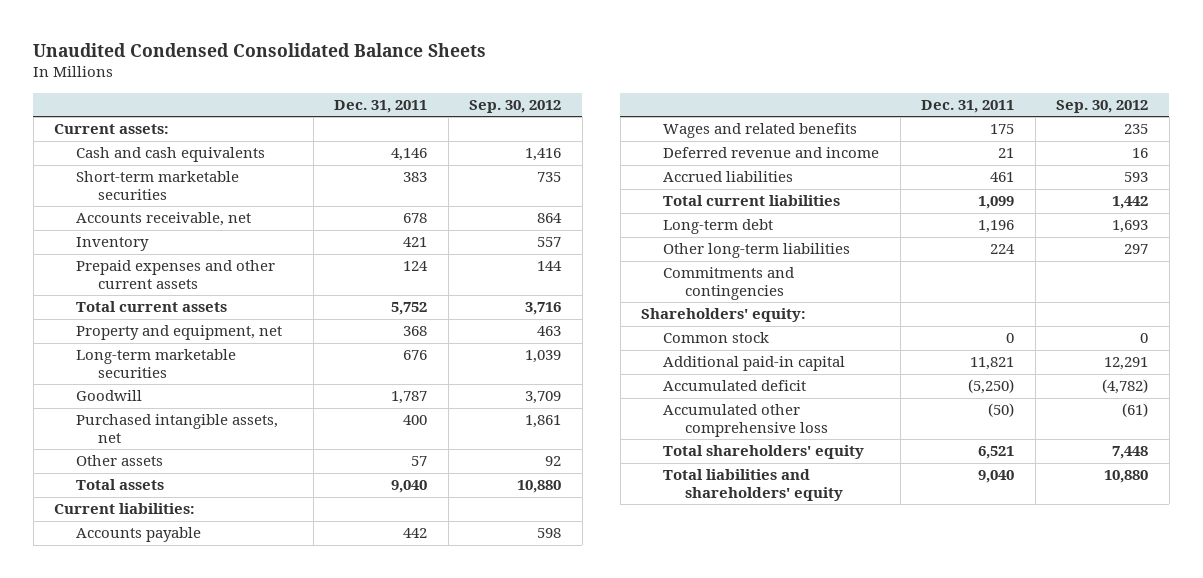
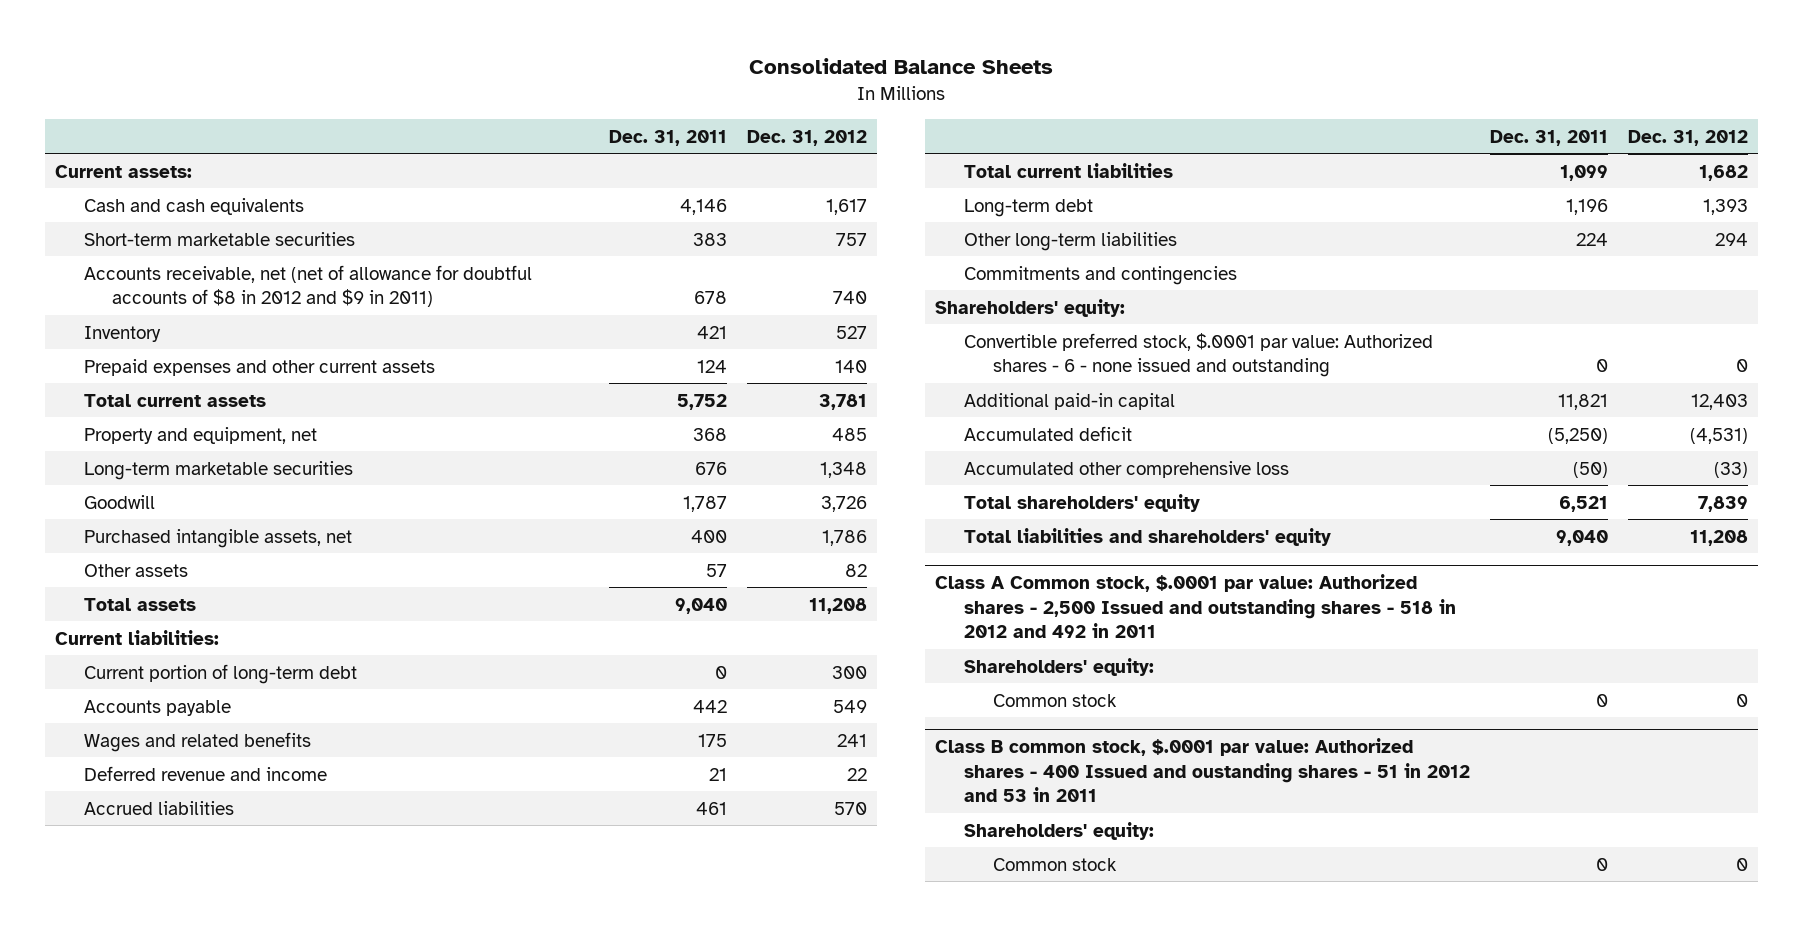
- Unaudited Condensed Consolidated Balance Sheets
+ Consolidated Balance Sheets
- | Dec. 31, 2011 | Sep. 30, 2012
+ | Dec. 31, 2011 | Dec. 31, 2012
- Accounts receivable, net | 678 | 864
+ Accounts receivable, net (net of allowance for doubtful accounts of $8 in 2012 and $9 in 2011) | 678 | 740
+ Current portion of long-term debt | 0 | 300
- Common stock | 0 | 0
+ Convertible preferred stock, $.0001 par value: Authorized shares - 6 - none issued and outstanding | 0 | 0
+ Class A Common stock, $.0001 par value: Authorized shares - 2,500 Issued and outstanding shares - 518 in 2012 and 492 in 2011
+ Shareholders' equity:
+ Common stock | 0 | 0
+ Class B common stock, $.0001 par value: Authorized shares - 400 Issued and oustanding shares - 51 in 2012 and 53 in 2011
+ Shareholders' equity:
+ Common stock | 0 | 0

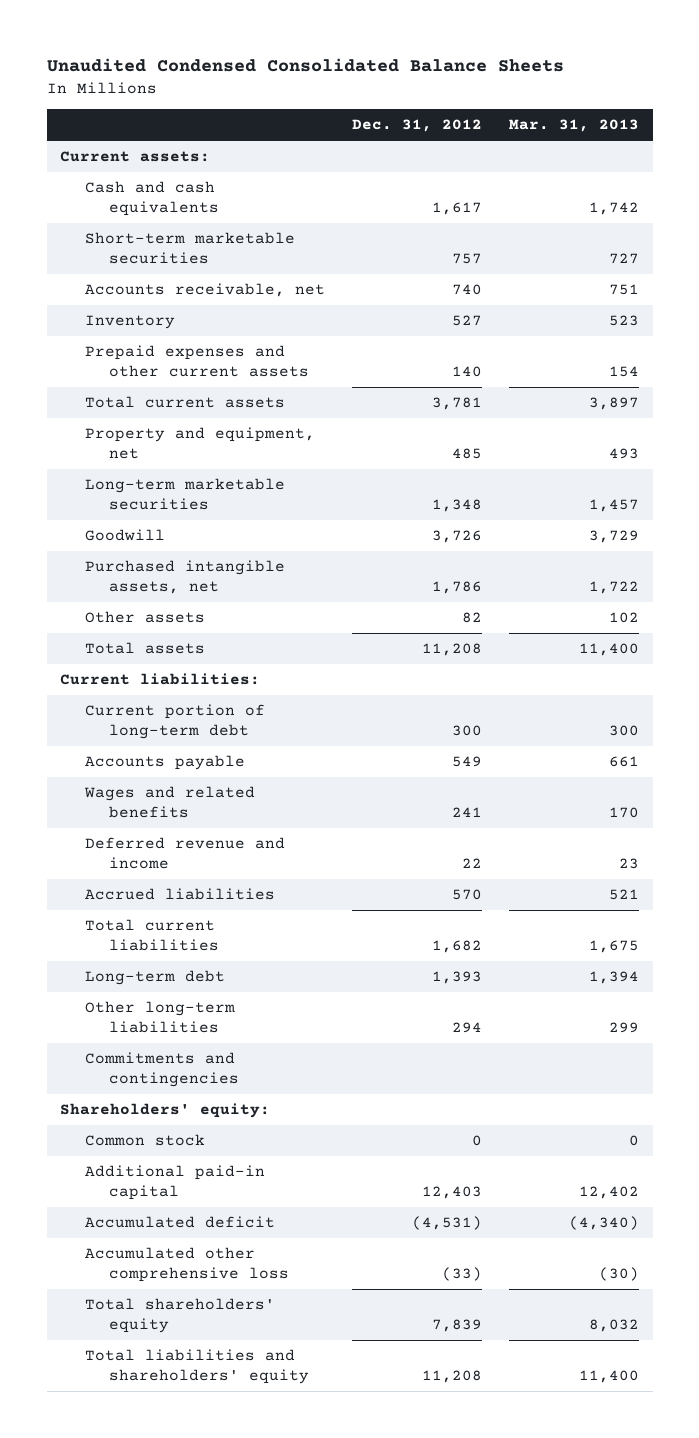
- Consolidated Balance Sheets
+ Unaudited Condensed Consolidated Balance Sheets
- | Dec. 31, 2011 | Dec. 31, 2012
+ | Dec. 31, 2012 | Mar. 31, 2013
- Accounts receivable, net (net of allowance for doubtful accounts of $8 in 2012 and $9 in 2011) | 678 | 740
+ Accounts receivable, net | 740 | 751
- Convertible preferred stock, $.0001 par value: Authorized shares - 6 - none issued and outstanding | 0 | 0
+ Common stock | 0 | 0
- Class A Common stock, $.0001 par value: Authorized shares - 2,500 Issued and outstanding shares - 518 in 2012 and 492 in 2011
- Shareholders' equity:
- Common stock | 0 | 0
- Class B common stock, $.0001 par value: Authorized shares - 400 Issued and oustanding shares - 51 in 2012 and 53 in 2011
- Shareholders' equity:
- Common stock | 0 | 0

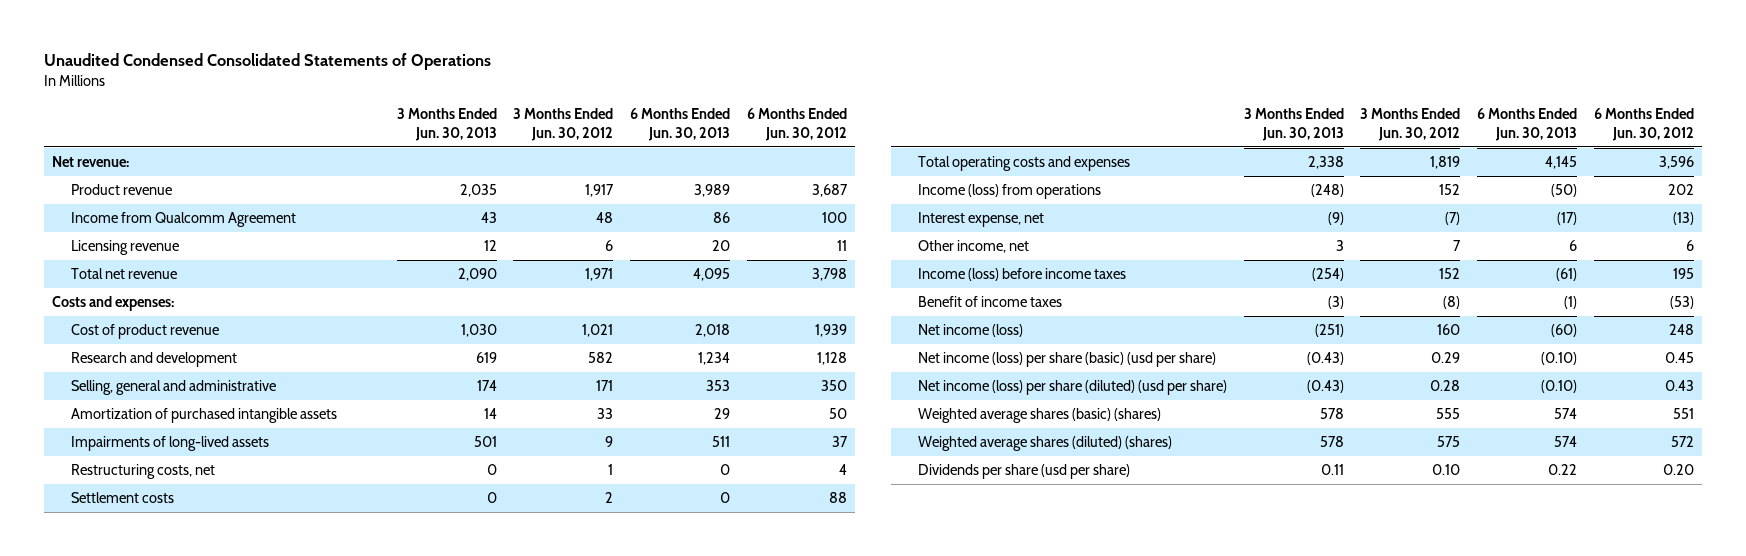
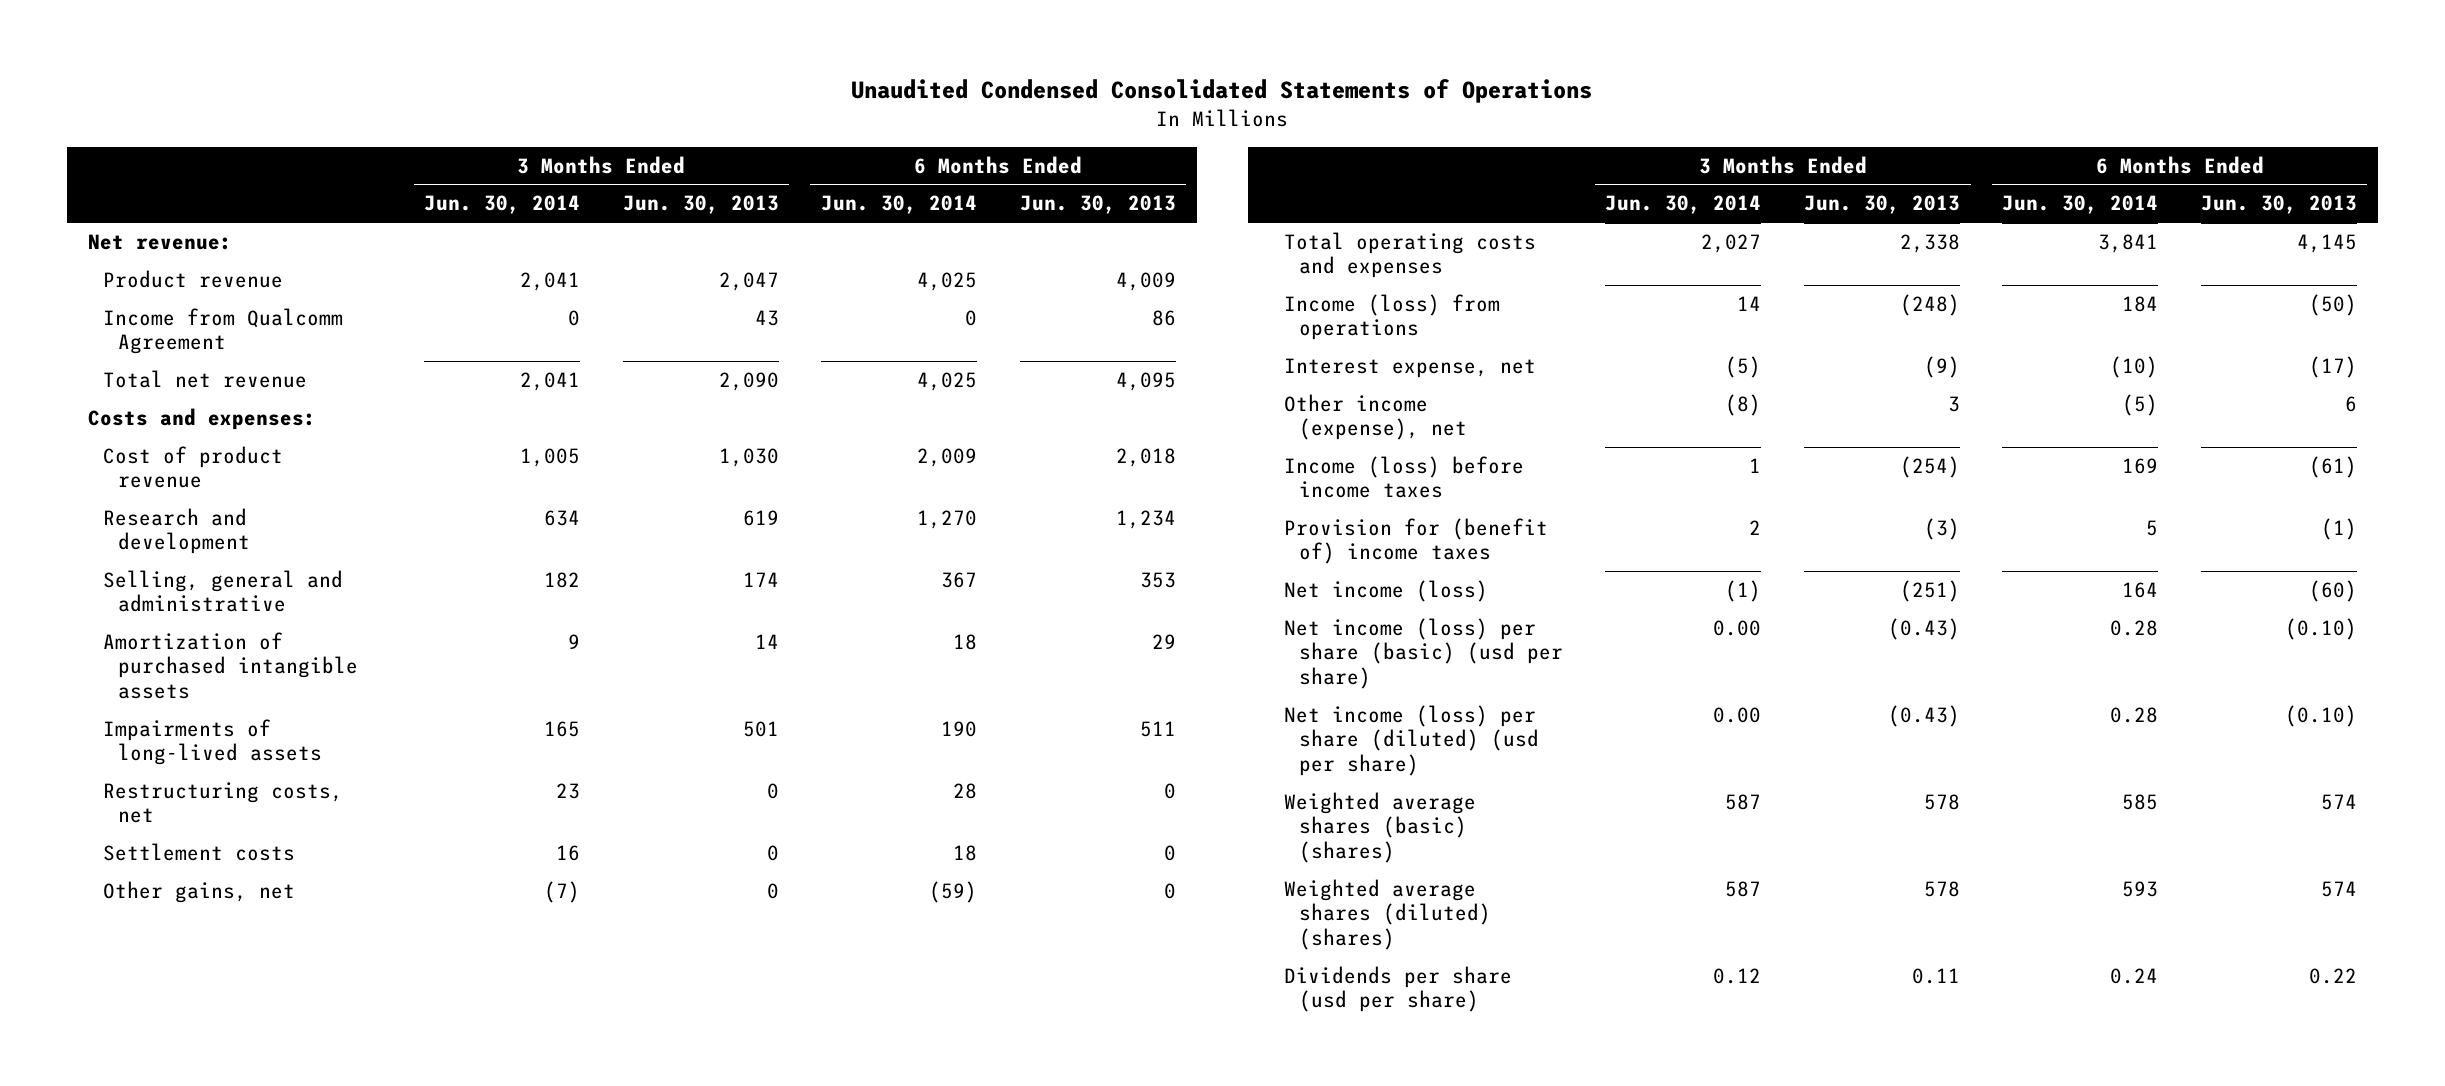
- | 3 Months Ended Jun. 30, 2013 | 3 Months Ended Jun. 30, 2012 | 6 Months Ended Jun. 30, 2013 | 6 Months Ended Jun. 30, 2012
+ | 3 Months Ended Jun. 30, 2014 | 3 Months Ended Jun. 30, 2013 | 6 Months Ended Jun. 30, 2014 | 6 Months Ended Jun. 30, 2013
- Product revenue | 2,035 | 1,917 | 3,989 | 3,687
+ Product revenue | 2,041 | 2,047 | 4,025 | 4,009
- Licensing revenue | 12 | 6 | 20 | 11
+ Other gains, net | (7) | 0 | (59) | 0
- Other income, net | 3 | 7 | 6 | 6
+ Other income (expense), net | (8) | 3 | (5) | 6
- Benefit of income taxes | (3) | (8) | (1) | (53)
+ Provision for (benefit of) income taxes | 2 | (3) | 5 | (1)

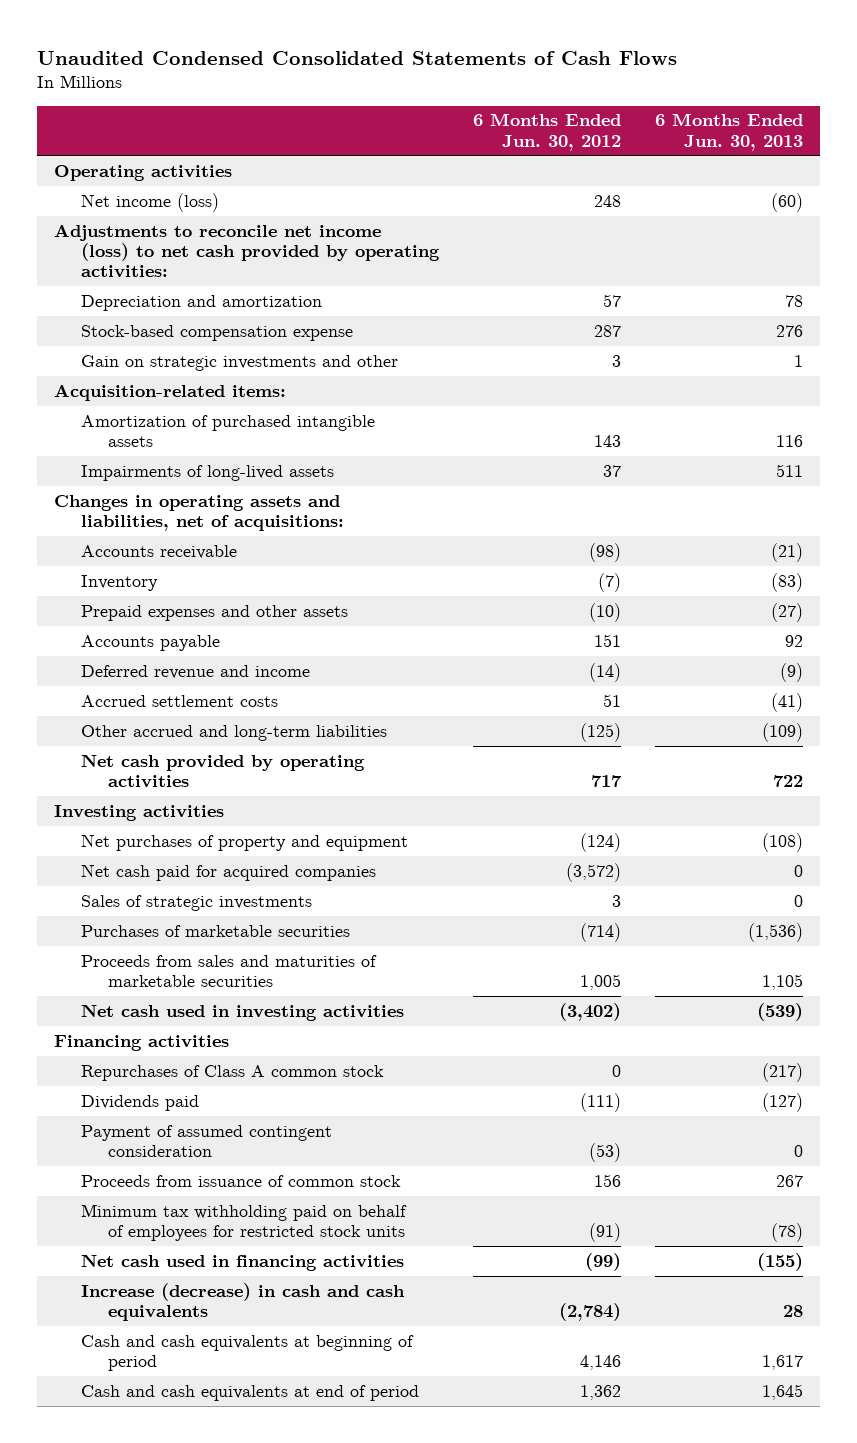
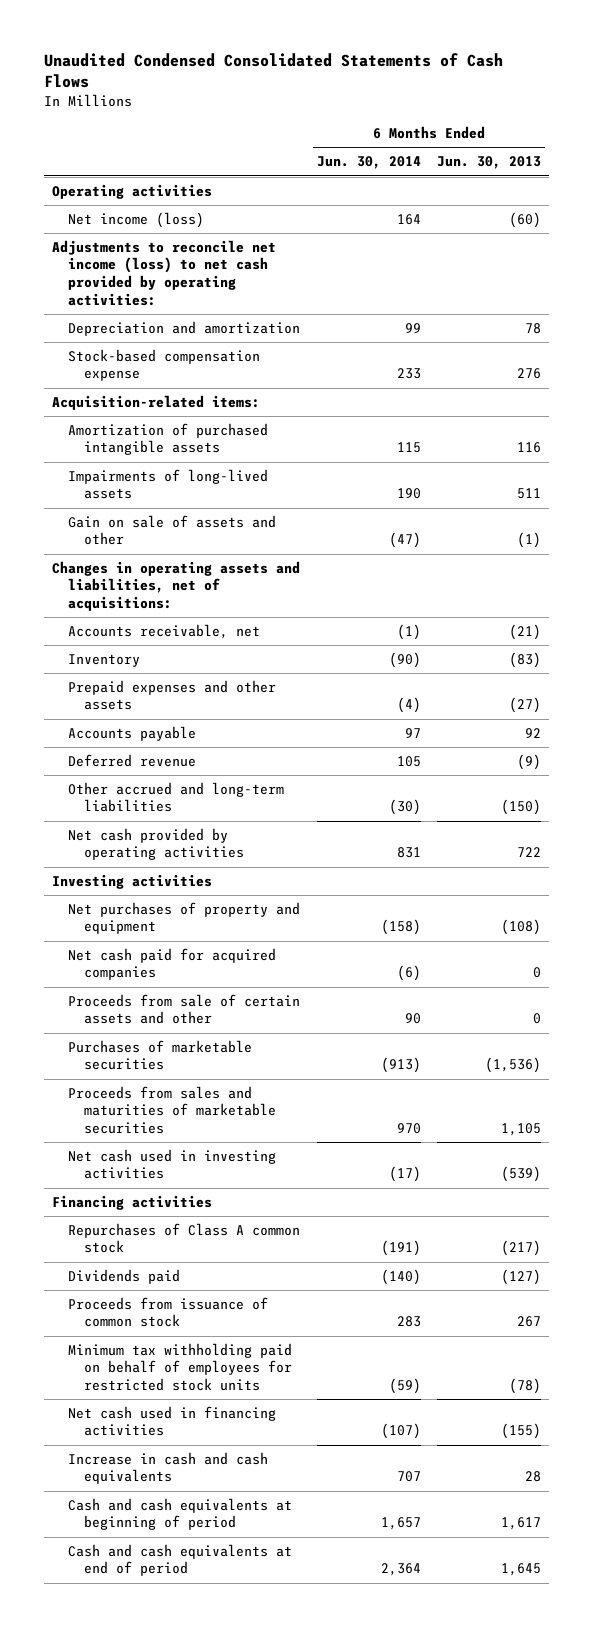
- | 6 Months Ended Jun. 30, 2012 | 6 Months Ended Jun. 30, 2013
+ | 6 Months Ended Jun. 30, 2014 | 6 Months Ended Jun. 30, 2013
- Gain on strategic investments and other | 3 | 1
+ Gain on sale of assets and other | (47) | (1)
- Accounts receivable | (98) | (21)
+ Accounts receivable, net | (1) | (21)
- Deferred revenue and income | (14) | (9)
- Accrued settlement costs | 51 | (41)
- Other accrued and long-term liabilities | (125) | (109)
+ Deferred revenue | 105 | (9)
+ Other accrued and long-term liabilities | (30) | (150)
- Sales of strategic investments | 3 | 0
+ Proceeds from sale of certain assets and other | 90 | 0
- Payment of assumed contingent consideration | (53) | 0
- Increase (decrease) in cash and cash equivalents | (2,784) | 28
+ Increase in cash and cash equivalents | 707 | 28

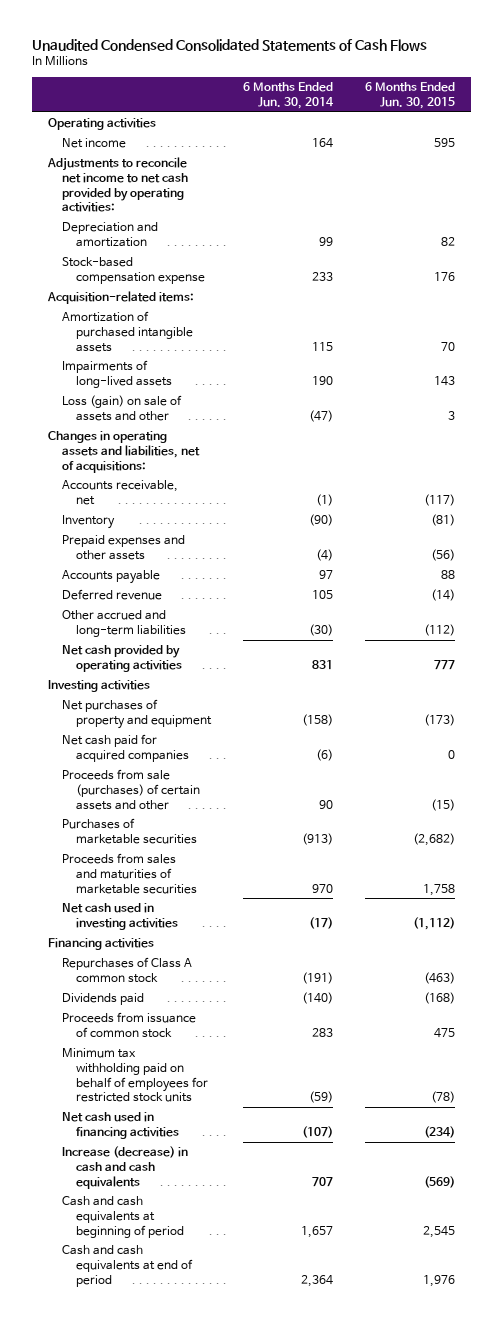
- | 6 Months Ended Jun. 30, 2014 | 6 Months Ended Jun. 30, 2013
+ | 6 Months Ended Jun. 30, 2014 | 6 Months Ended Jun. 30, 2015
- Net income (loss) | 164 | (60)
- Adjustments to reconcile net income (loss) to net cash provided by operating activities:
+ Net income | 164 | 595
+ Adjustments to reconcile net income to net cash provided by operating activities:
- Gain on sale of assets and other | (47) | (1)
+ Loss (gain) on sale of assets and other | (47) | 3
- Proceeds from sale of certain assets and other | 90 | 0
+ Proceeds from sale (purchases) of certain assets and other | 90 | (15)
- Increase in cash and cash equivalents | 707 | 28
+ Increase (decrease) in cash and cash equivalents | 707 | (569)

